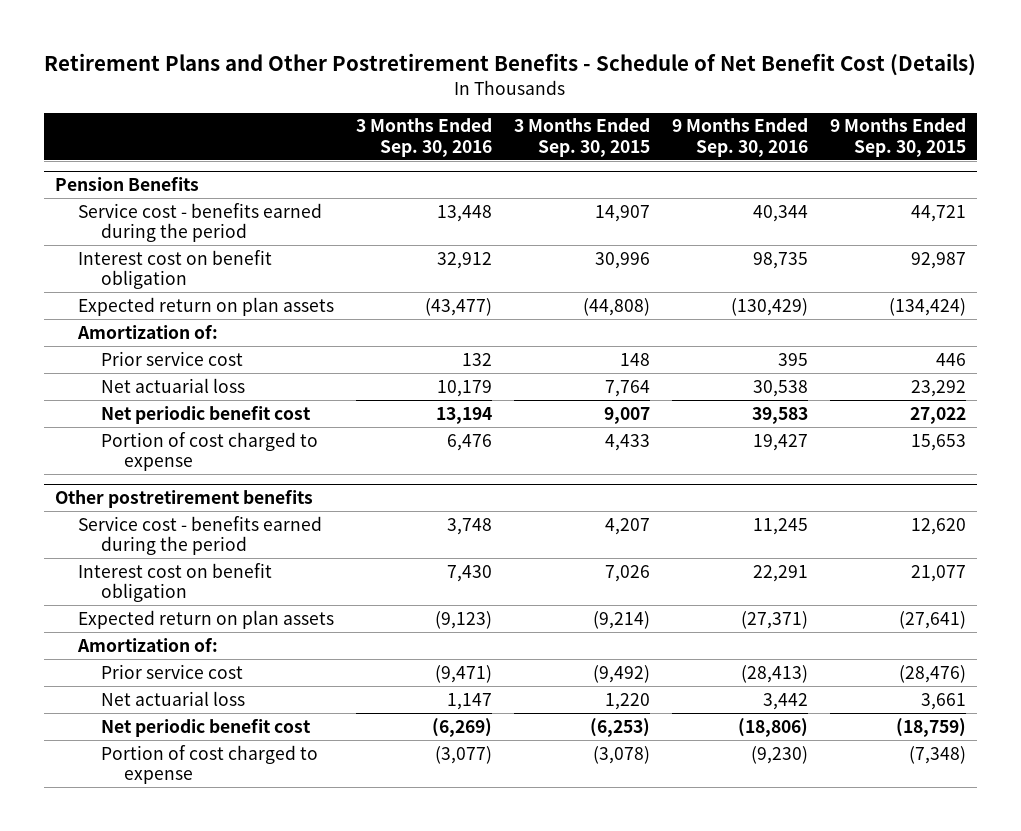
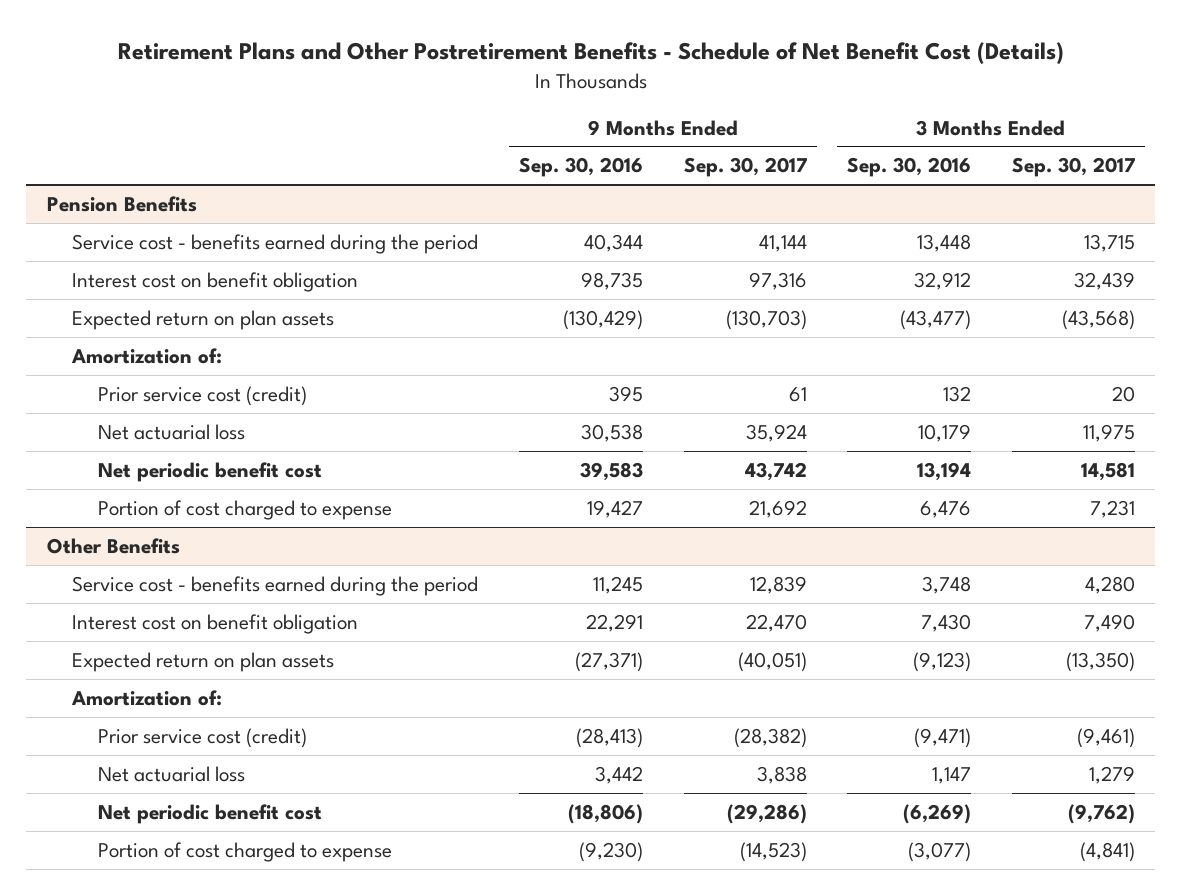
- | 3 Months Ended Sep. 30, 2016 | 3 Months Ended Sep. 30, 2015 | 9 Months Ended Sep. 30, 2016 | 9 Months Ended Sep. 30, 2015
+ | 9 Months Ended Sep. 30, 2016 | 9 Months Ended Sep. 30, 2017 | 3 Months Ended Sep. 30, 2016 | 3 Months Ended Sep. 30, 2017
@ Pension Benefits
- Prior service cost | 132 | 148 | 395 | 446
+ Prior service cost (credit) | 395 | 61 | 132 | 20
- Other postretirement benefits
+ Other Benefits
- Prior service cost | (9,471) | (9,492) | (28,413) | (28,476)
+ Prior service cost (credit) | (28,413) | (28,382) | (9,471) | (9,461)

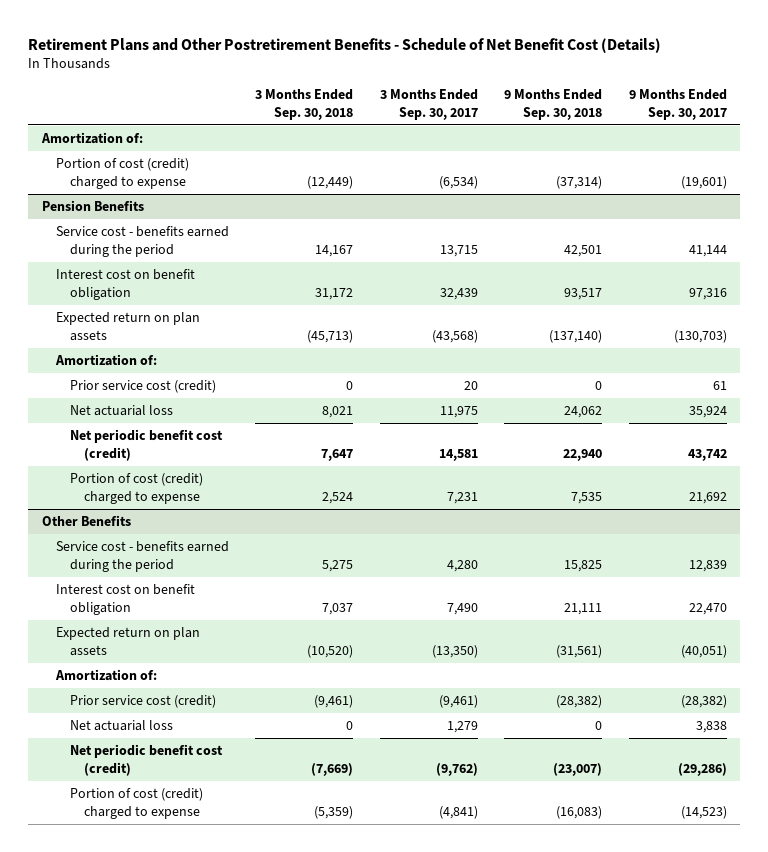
- | 9 Months Ended Sep. 30, 2016 | 9 Months Ended Sep. 30, 2017 | 3 Months Ended Sep. 30, 2016 | 3 Months Ended Sep. 30, 2017
+ | 3 Months Ended Sep. 30, 2018 | 3 Months Ended Sep. 30, 2017 | 9 Months Ended Sep. 30, 2018 | 9 Months Ended Sep. 30, 2017
+ Amortization of:
+ Portion of cost (credit) charged to expense | (12,449) | (6,534) | (37,314) | (19,601)
@ Pension Benefits
- Net periodic benefit cost | 39,583 | 43,742 | 13,194 | 14,581
- Portion of cost charged to expense | 19,427 | 21,692 | 6,476 | 7,231
+ Net periodic benefit cost (credit) | 7,647 | 14,581 | 22,940 | 43,742
+ Portion of cost (credit) charged to expense | 2,524 | 7,231 | 7,535 | 21,692
@ Other Benefits
- Net periodic benefit cost | (18,806) | (29,286) | (6,269) | (9,762)
- Portion of cost charged to expense | (9,230) | (14,523) | (3,077) | (4,841)
+ Net periodic benefit cost (credit) | (7,669) | (9,762) | (23,007) | (29,286)
+ Portion of cost (credit) charged to expense | (5,359) | (4,841) | (16,083) | (14,523)

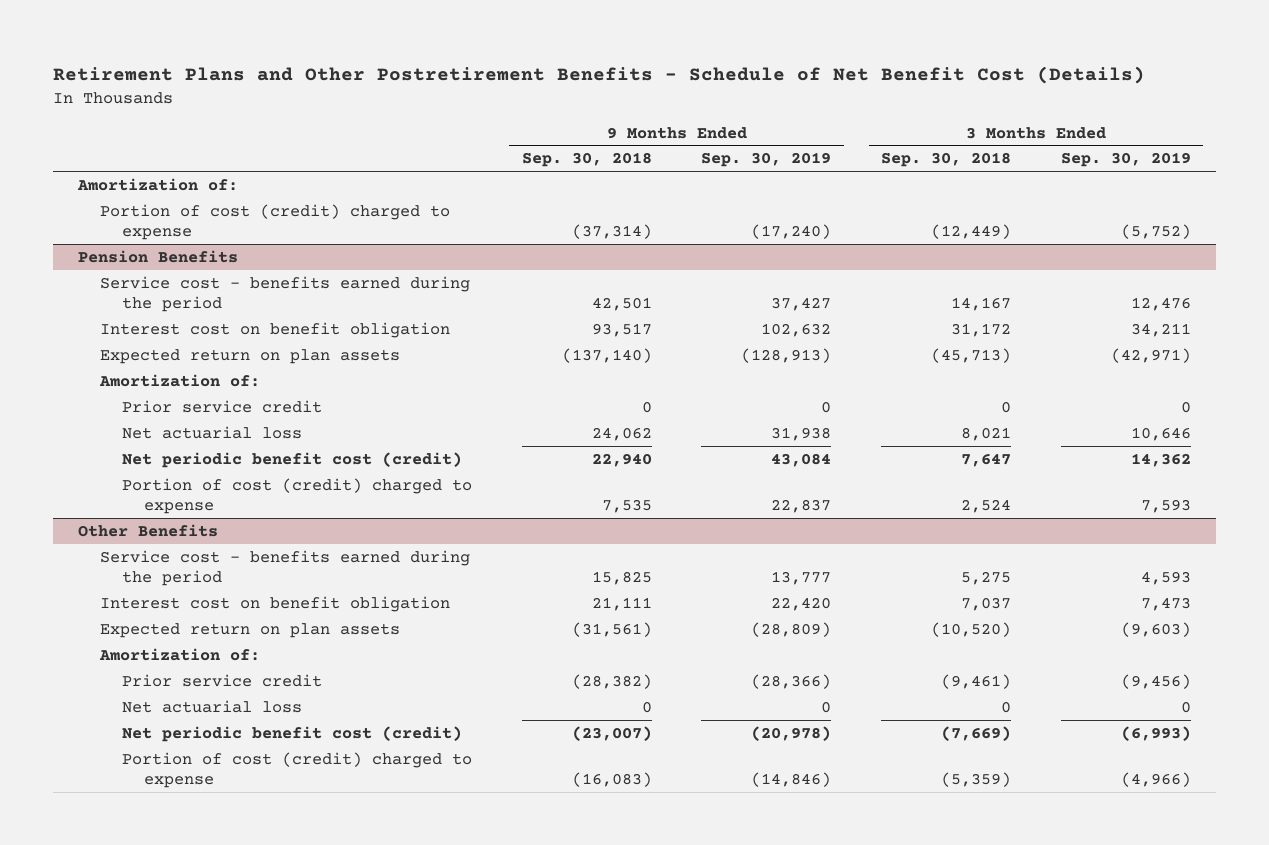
- | 3 Months Ended Sep. 30, 2018 | 3 Months Ended Sep. 30, 2017 | 9 Months Ended Sep. 30, 2018 | 9 Months Ended Sep. 30, 2017
+ | 9 Months Ended Sep. 30, 2018 | 9 Months Ended Sep. 30, 2019 | 3 Months Ended Sep. 30, 2018 | 3 Months Ended Sep. 30, 2019
@ Pension Benefits
- Prior service cost (credit) | 0 | 20 | 0 | 61
+ Prior service credit | 0 | 0 | 0 | 0
@ Other Benefits
- Prior service cost (credit) | (9,461) | (9,461) | (28,382) | (28,382)
+ Prior service credit | (28,382) | (28,366) | (9,461) | (9,456)

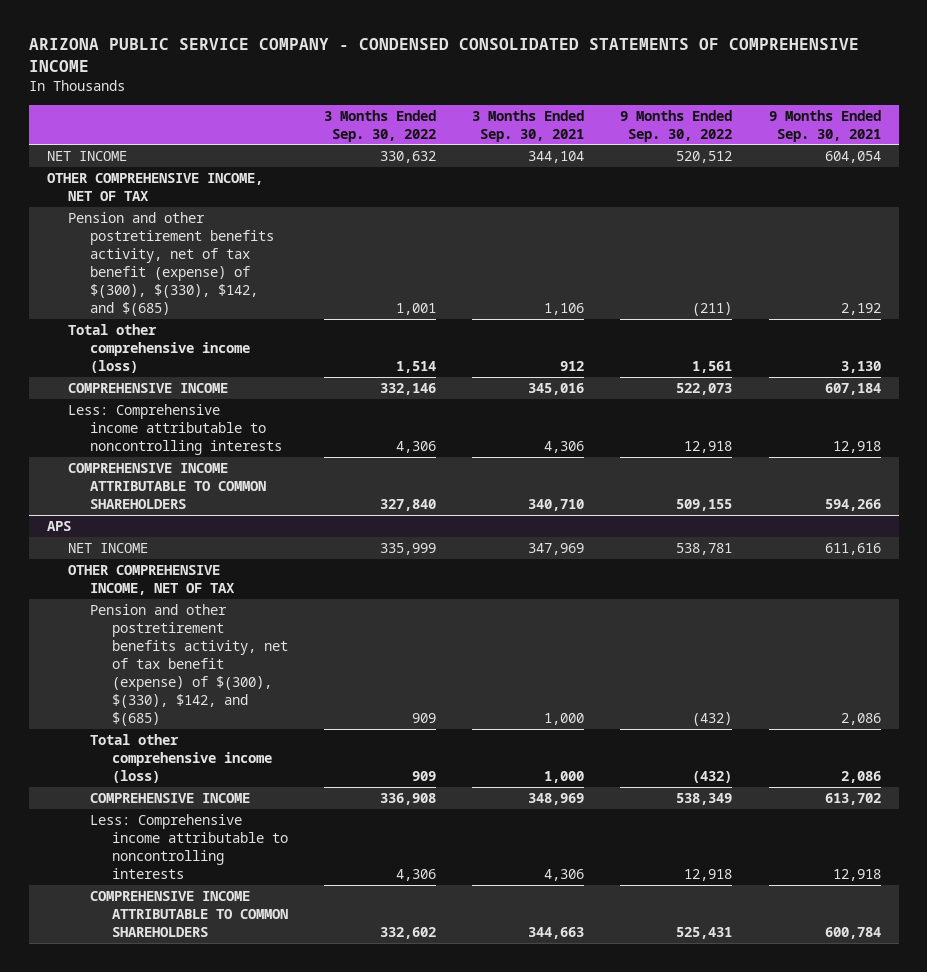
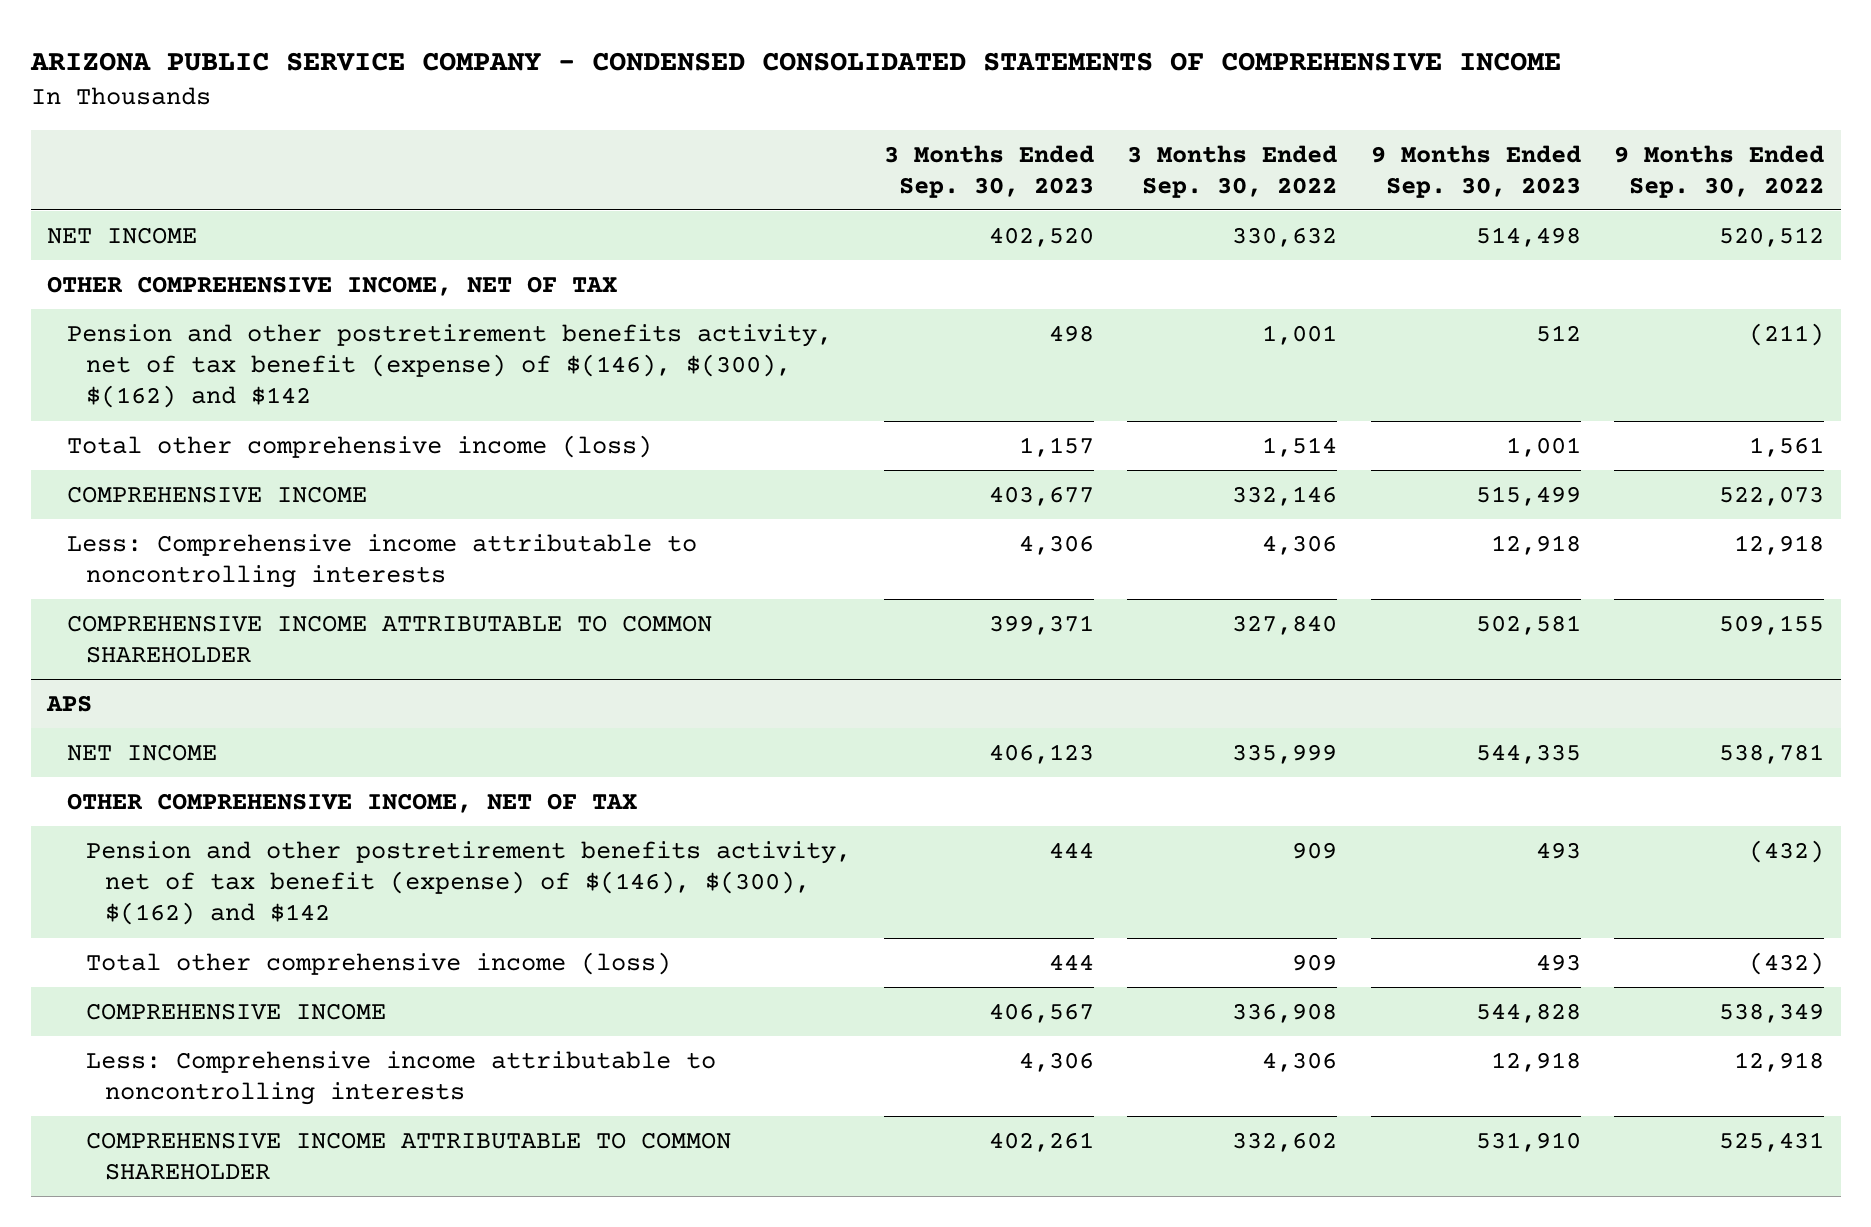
- | 3 Months Ended Sep. 30, 2022 | 3 Months Ended Sep. 30, 2021 | 9 Months Ended Sep. 30, 2022 | 9 Months Ended Sep. 30, 2021
+ | 3 Months Ended Sep. 30, 2023 | 3 Months Ended Sep. 30, 2022 | 9 Months Ended Sep. 30, 2023 | 9 Months Ended Sep. 30, 2022
- Pension and other postretirement benefits activity, net of tax benefit (expense) of $(300), $(330), $142, and $(685) | 1,001 | 1,106 | (211) | 2,192
+ Pension and other postretirement benefits activity, net of tax benefit (expense) of $(146), $(300), $(162) and $142 | 498 | 1,001 | 512 | (211)
- COMPREHENSIVE INCOME ATTRIBUTABLE TO COMMON SHAREHOLDERS | 327,840 | 340,710 | 509,155 | 594,266
+ COMPREHENSIVE INCOME ATTRIBUTABLE TO COMMON SHAREHOLDER | 399,371 | 327,840 | 502,581 | 509,155
@ APS
- Pension and other postretirement benefits activity, net of tax benefit (expense) of $(300), $(330), $142, and $(685) | 909 | 1,000 | (432) | 2,086
+ Pension and other postretirement benefits activity, net of tax benefit (expense) of $(146), $(300), $(162) and $142 | 444 | 909 | 493 | (432)
- COMPREHENSIVE INCOME ATTRIBUTABLE TO COMMON SHAREHOLDERS | 332,602 | 344,663 | 525,431 | 600,784
+ COMPREHENSIVE INCOME ATTRIBUTABLE TO COMMON SHAREHOLDER | 402,261 | 332,602 | 531,910 | 525,431

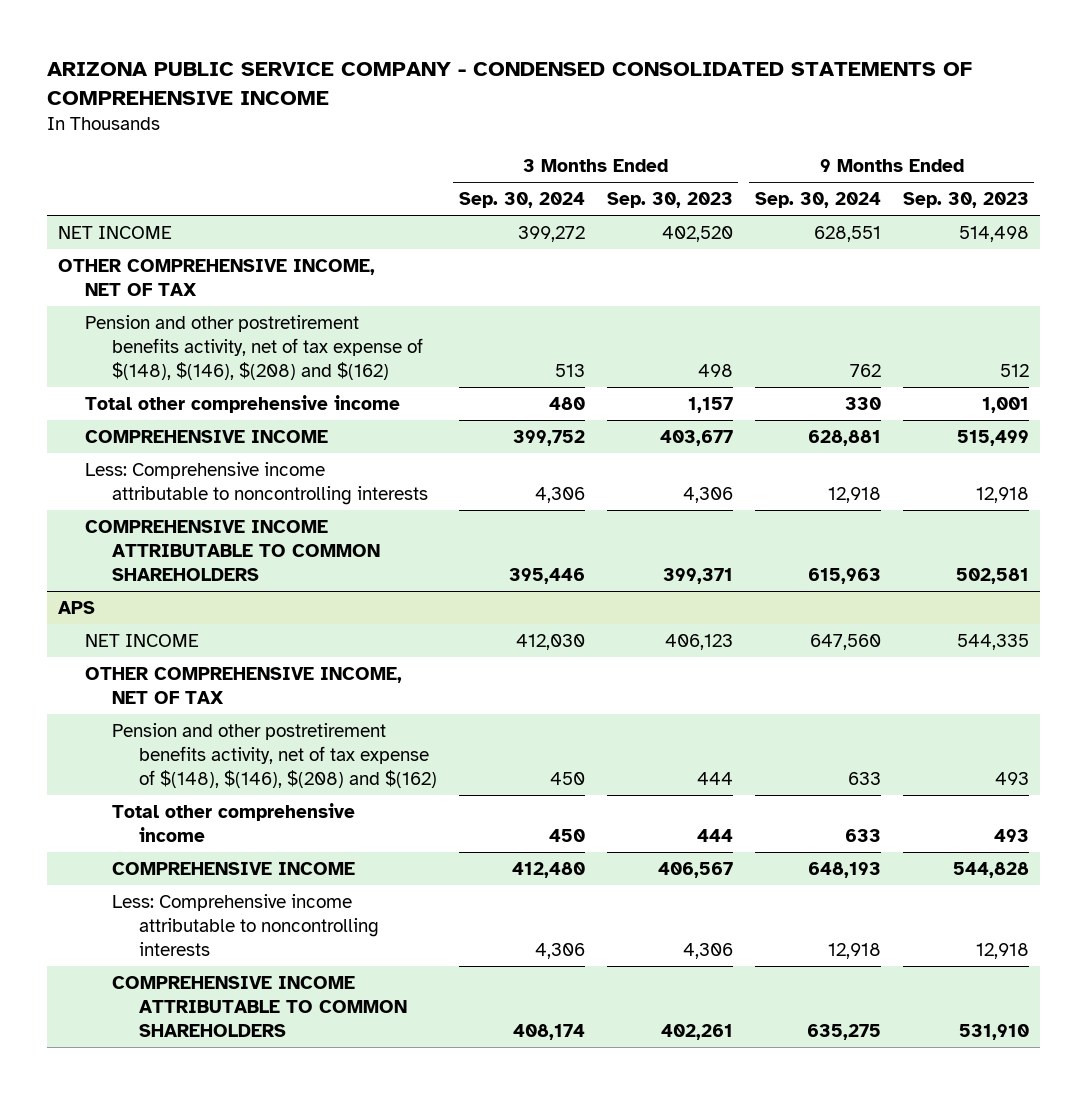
- | 3 Months Ended Sep. 30, 2023 | 3 Months Ended Sep. 30, 2022 | 9 Months Ended Sep. 30, 2023 | 9 Months Ended Sep. 30, 2022
+ | 3 Months Ended Sep. 30, 2024 | 3 Months Ended Sep. 30, 2023 | 9 Months Ended Sep. 30, 2024 | 9 Months Ended Sep. 30, 2023
- Pension and other postretirement benefits activity, net of tax benefit (expense) of $(146), $(300), $(162) and $142 | 498 | 1,001 | 512 | (211)
- Total other comprehensive income (loss) | 1,157 | 1,514 | 1,001 | 1,561
+ Pension and other postretirement benefits activity, net of tax expense of $(148), $(146), $(208) and $(162) | 513 | 498 | 762 | 512
+ Total other comprehensive income | 480 | 1,157 | 330 | 1,001
- COMPREHENSIVE INCOME ATTRIBUTABLE TO COMMON SHAREHOLDER | 399,371 | 327,840 | 502,581 | 509,155
+ COMPREHENSIVE INCOME ATTRIBUTABLE TO COMMON SHAREHOLDERS | 395,446 | 399,371 | 615,963 | 502,581
@ APS
- Pension and other postretirement benefits activity, net of tax benefit (expense) of $(146), $(300), $(162) and $142 | 444 | 909 | 493 | (432)
- Total other comprehensive income (loss) | 444 | 909 | 493 | (432)
+ Pension and other postretirement benefits activity, net of tax expense of $(148), $(146), $(208) and $(162) | 450 | 444 | 633 | 493
+ Total other comprehensive income | 450 | 444 | 633 | 493
- COMPREHENSIVE INCOME ATTRIBUTABLE TO COMMON SHAREHOLDER | 402,261 | 332,602 | 531,910 | 525,431
+ COMPREHENSIVE INCOME ATTRIBUTABLE TO COMMON SHAREHOLDERS | 408,174 | 402,261 | 635,275 | 531,910

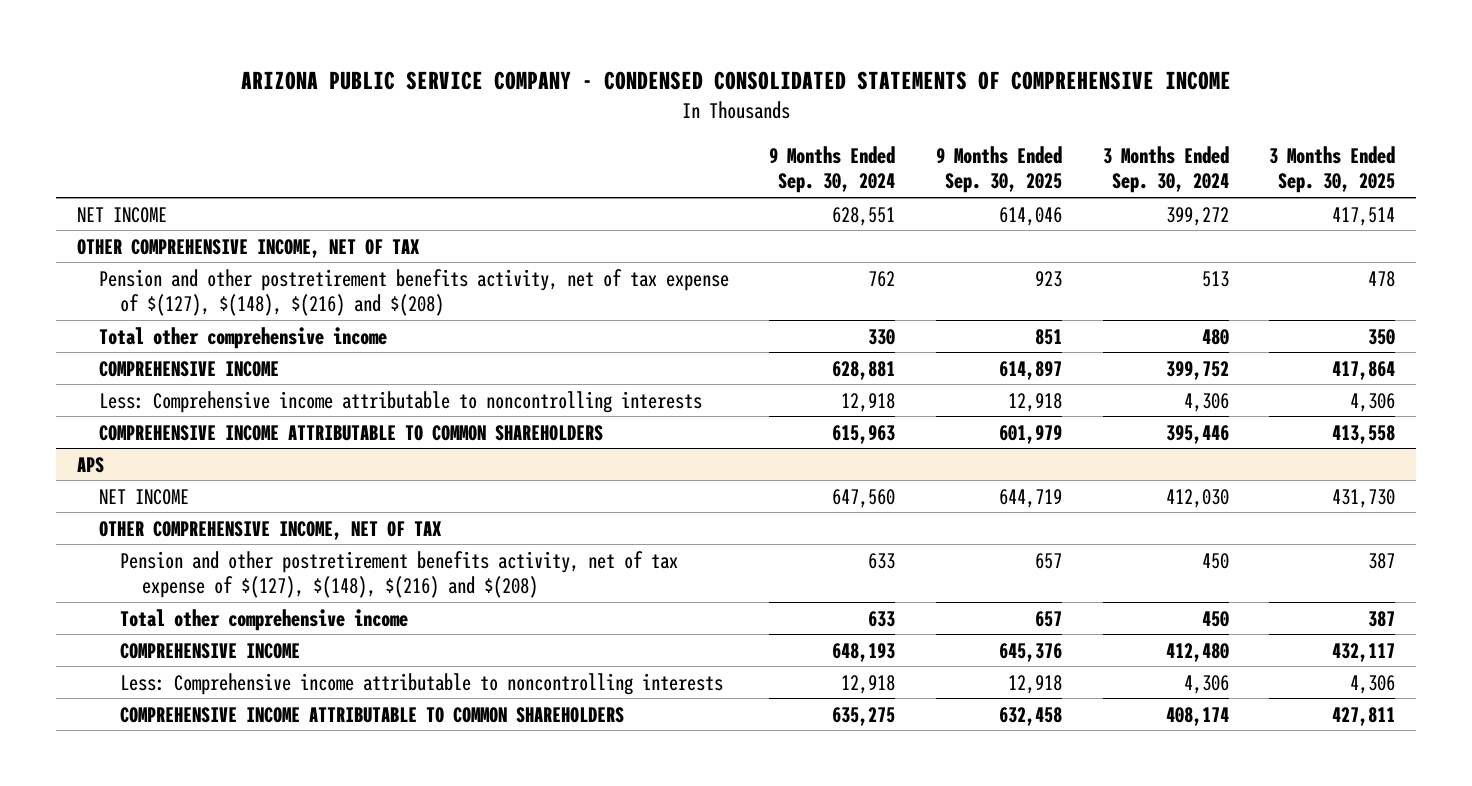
- | 3 Months Ended Sep. 30, 2024 | 3 Months Ended Sep. 30, 2023 | 9 Months Ended Sep. 30, 2024 | 9 Months Ended Sep. 30, 2023
+ | 9 Months Ended Sep. 30, 2024 | 9 Months Ended Sep. 30, 2025 | 3 Months Ended Sep. 30, 2024 | 3 Months Ended Sep. 30, 2025
- Pension and other postretirement benefits activity, net of tax expense of $(148), $(146), $(208) and $(162) | 513 | 498 | 762 | 512
+ Pension and other postretirement benefits activity, net of tax expense of $(127), $(148), $(216) and $(208) | 762 | 923 | 513 | 478
@ APS
- Pension and other postretirement benefits activity, net of tax expense of $(148), $(146), $(208) and $(162) | 450 | 444 | 633 | 493
+ Pension and other postretirement benefits activity, net of tax expense of $(127), $(148), $(216) and $(208) | 633 | 657 | 450 | 387

